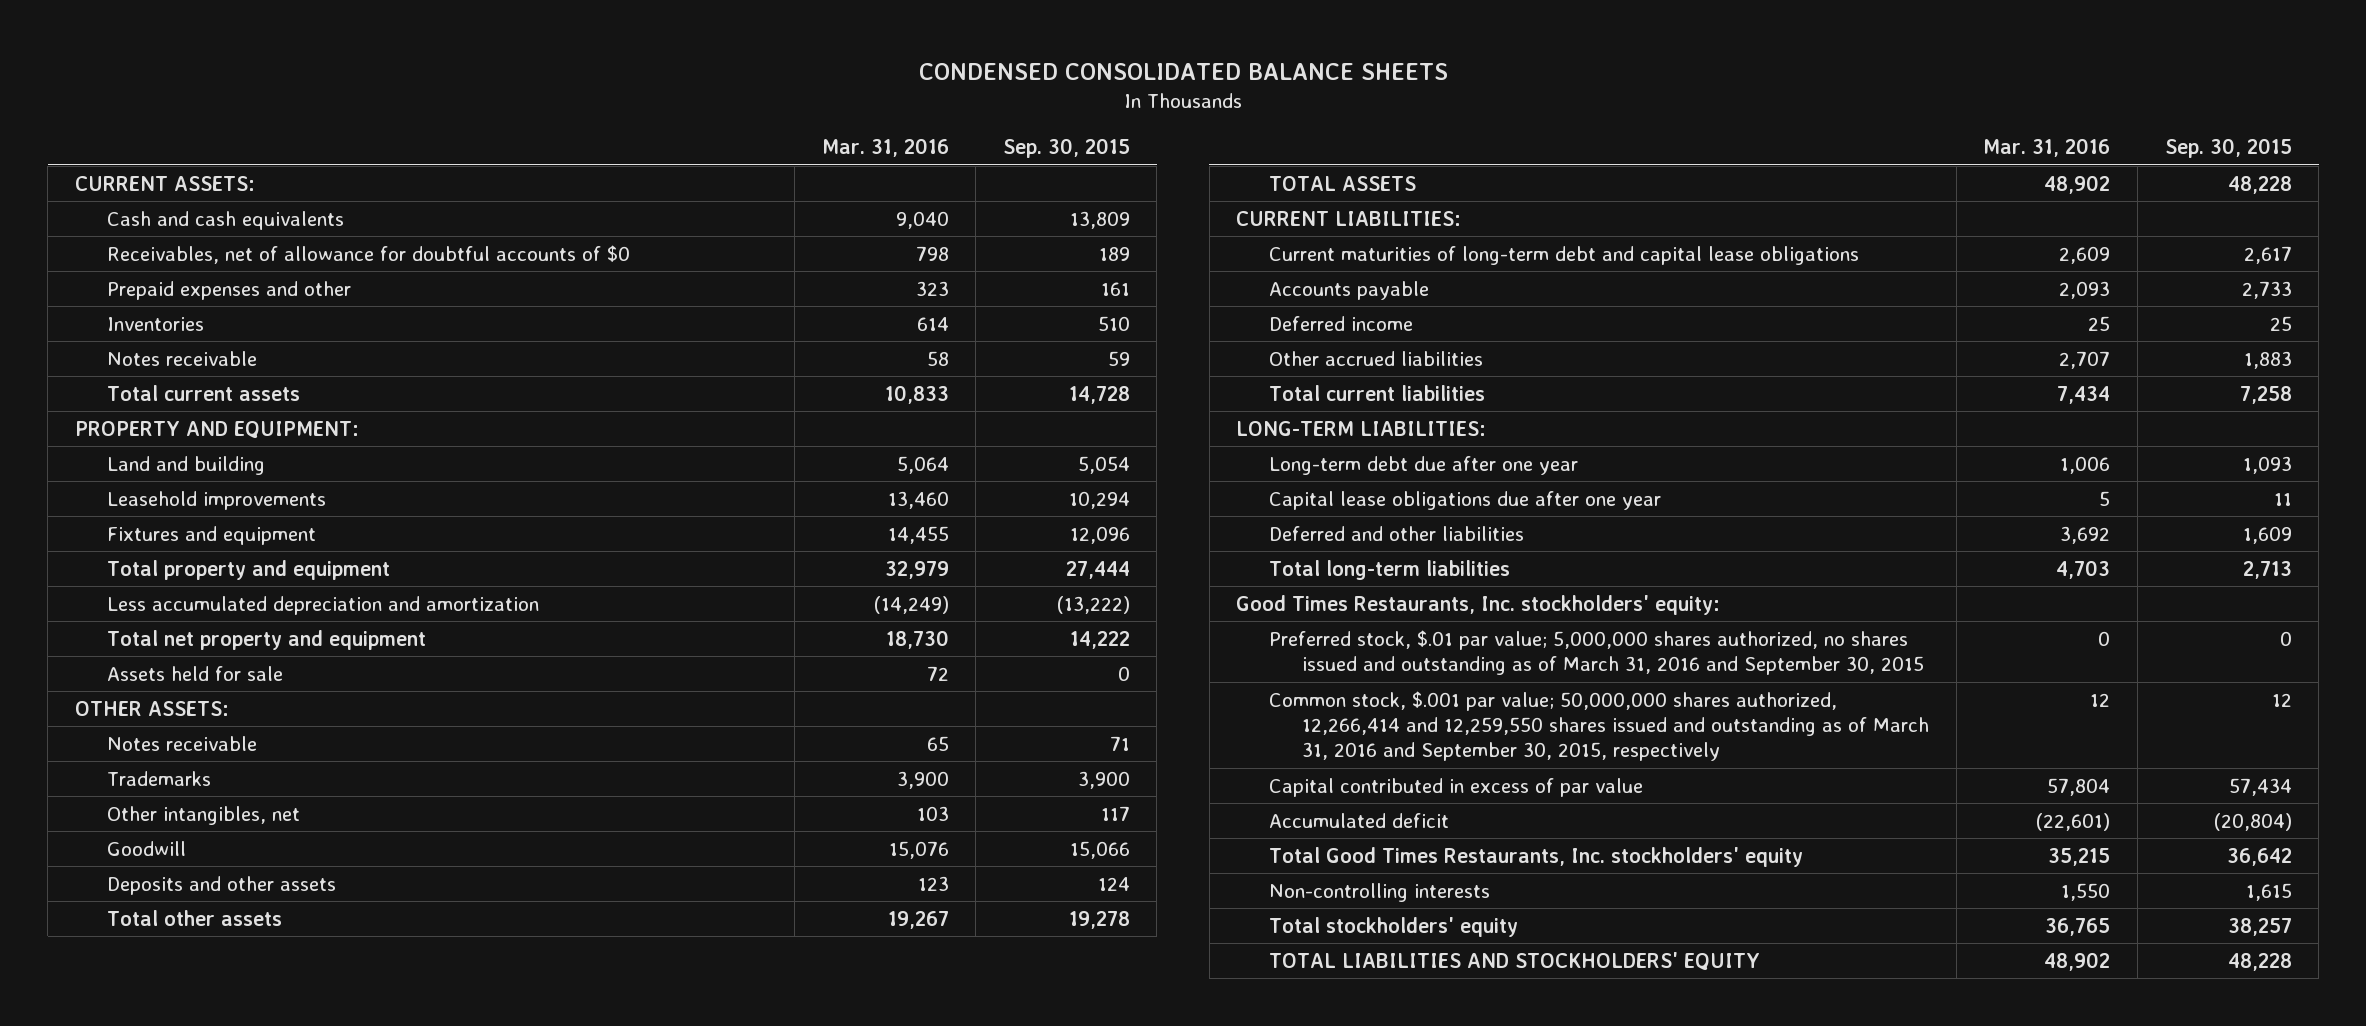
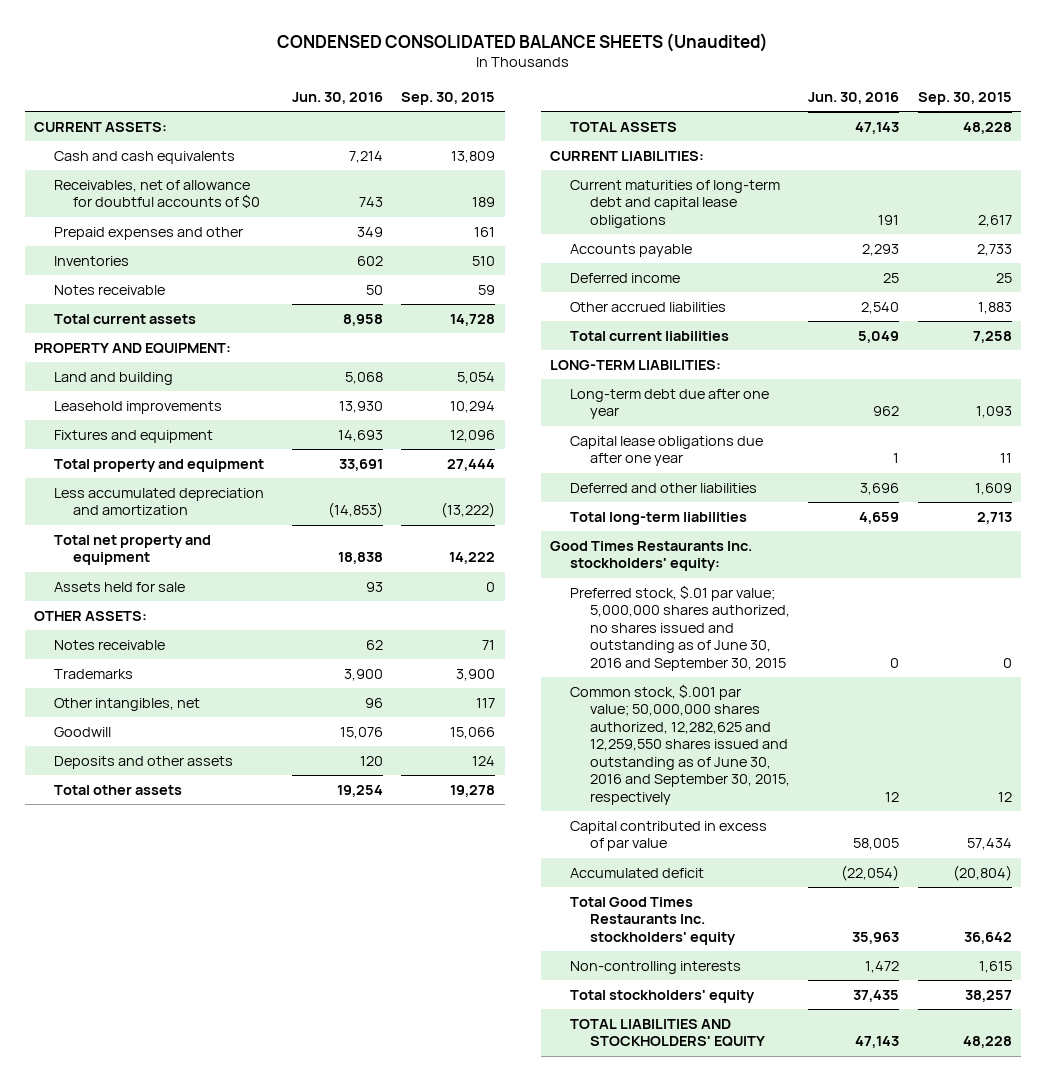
- CONDENSED CONSOLIDATED BALANCE SHEETS
+ CONDENSED CONSOLIDATED BALANCE SHEETS (Unaudited)
- | Mar. 31, 2016 | Sep. 30, 2015
+ | Jun. 30, 2016 | Sep. 30, 2015
- Good Times Restaurants, Inc. stockholders' equity:
- Preferred stock, $.01 par value; 5,000,000 shares authorized, no shares issued and outstanding as of March 31, 2016 and September 30, 2015 | 0 | 0
- Common stock, $.001 par value; 50,000,000 shares authorized, 12,266,414 and 12,259,550 shares issued and outstanding as of March 31, 2016 and September 30, 2015, respectively | 12 | 12
+ Good Times Restaurants Inc. stockholders' equity:
+ Preferred stock, $.01 par value; 5,000,000 shares authorized, no shares issued and outstanding as of June 30, 2016 and September 30, 2015 | 0 | 0
+ Common stock, $.001 par value; 50,000,000 shares authorized, 12,282,625 and 12,259,550 shares issued and outstanding as of June 30, 2016 and September 30, 2015, respectively | 12 | 12
- Total Good Times Restaurants, Inc. stockholders' equity | 35,215 | 36,642
+ Total Good Times Restaurants Inc. stockholders' equity | 35,963 | 36,642

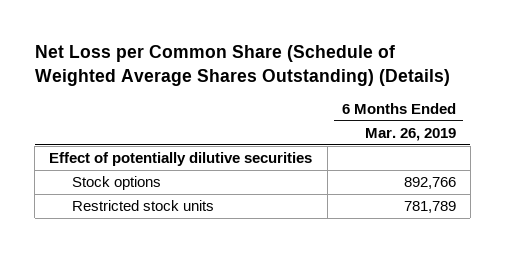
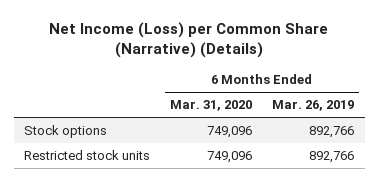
- Net Loss per Common Share (Schedule of Weighted Average Shares Outstanding) (Details)
+ Net Income (Loss) per Common Share (Narrative) (Details)
- | 6 Months Ended Mar. 26, 2019
+ | 6 Months Ended Mar. 31, 2020 | 6 Months Ended Mar. 26, 2019
- Effect of potentially dilutive securities
- Restricted stock units | 781,789
+ Restricted stock units | 749,096 | 892,766

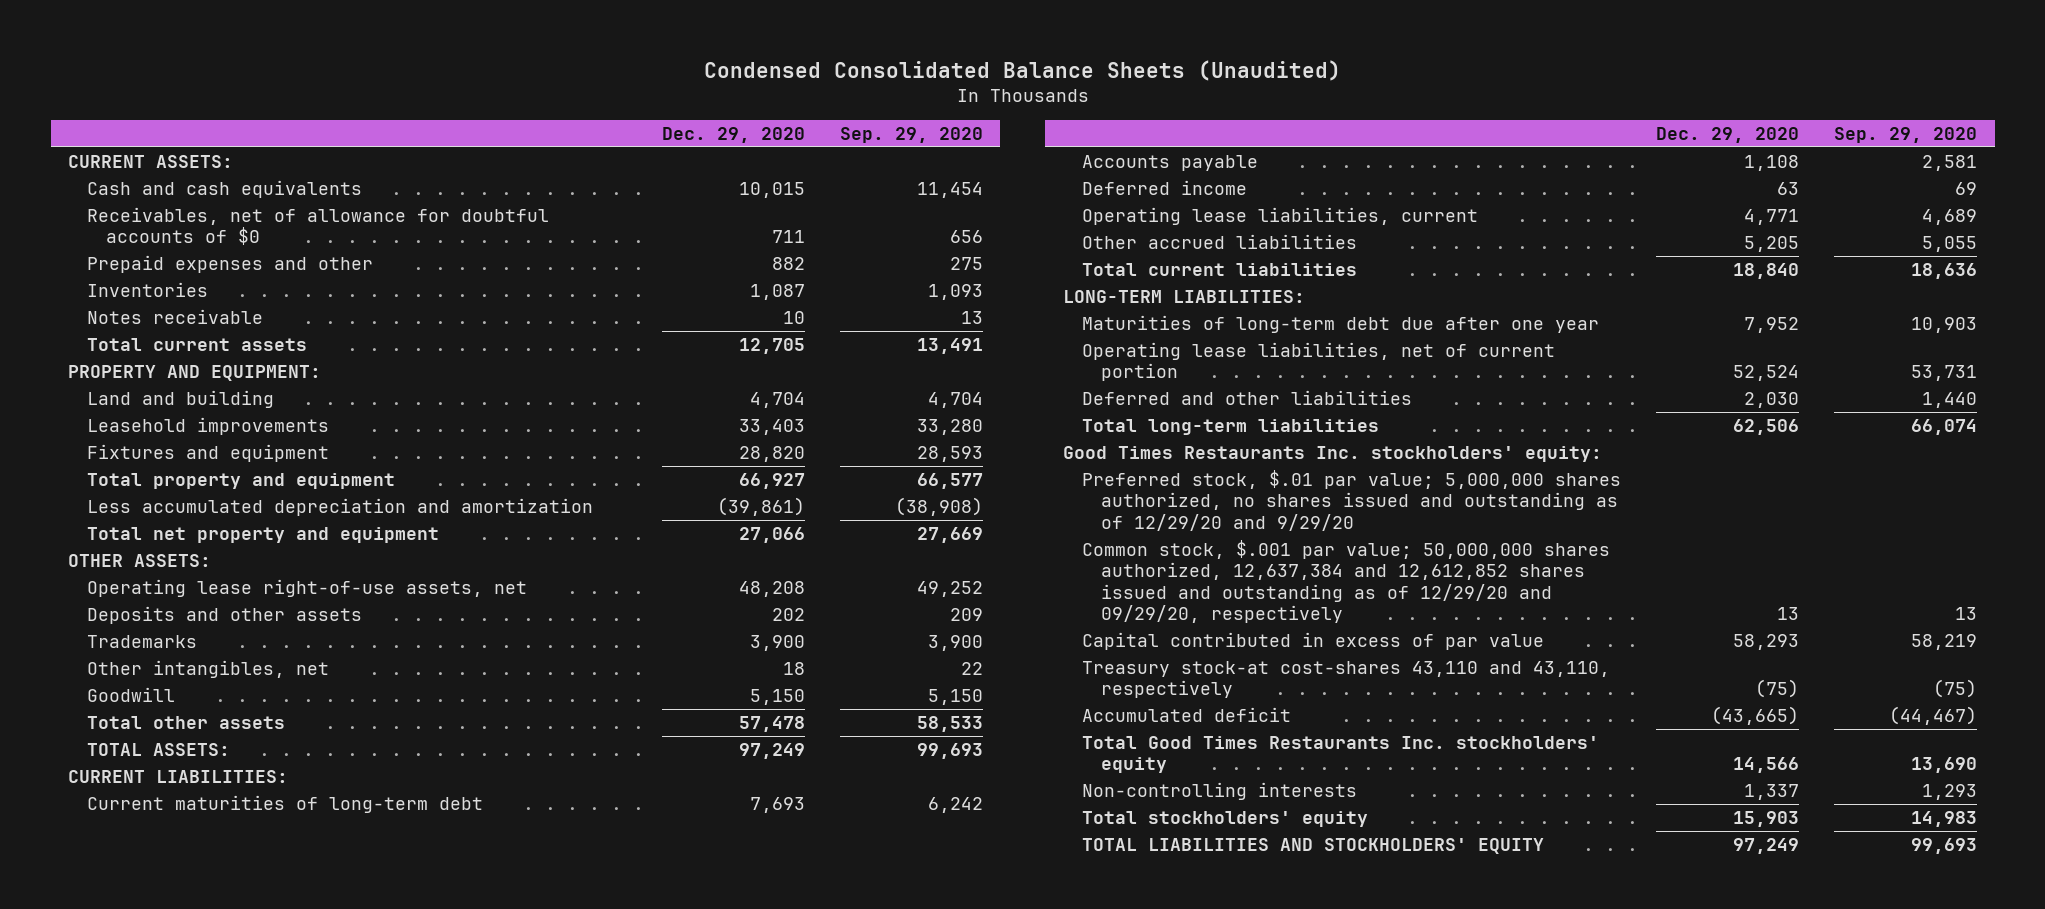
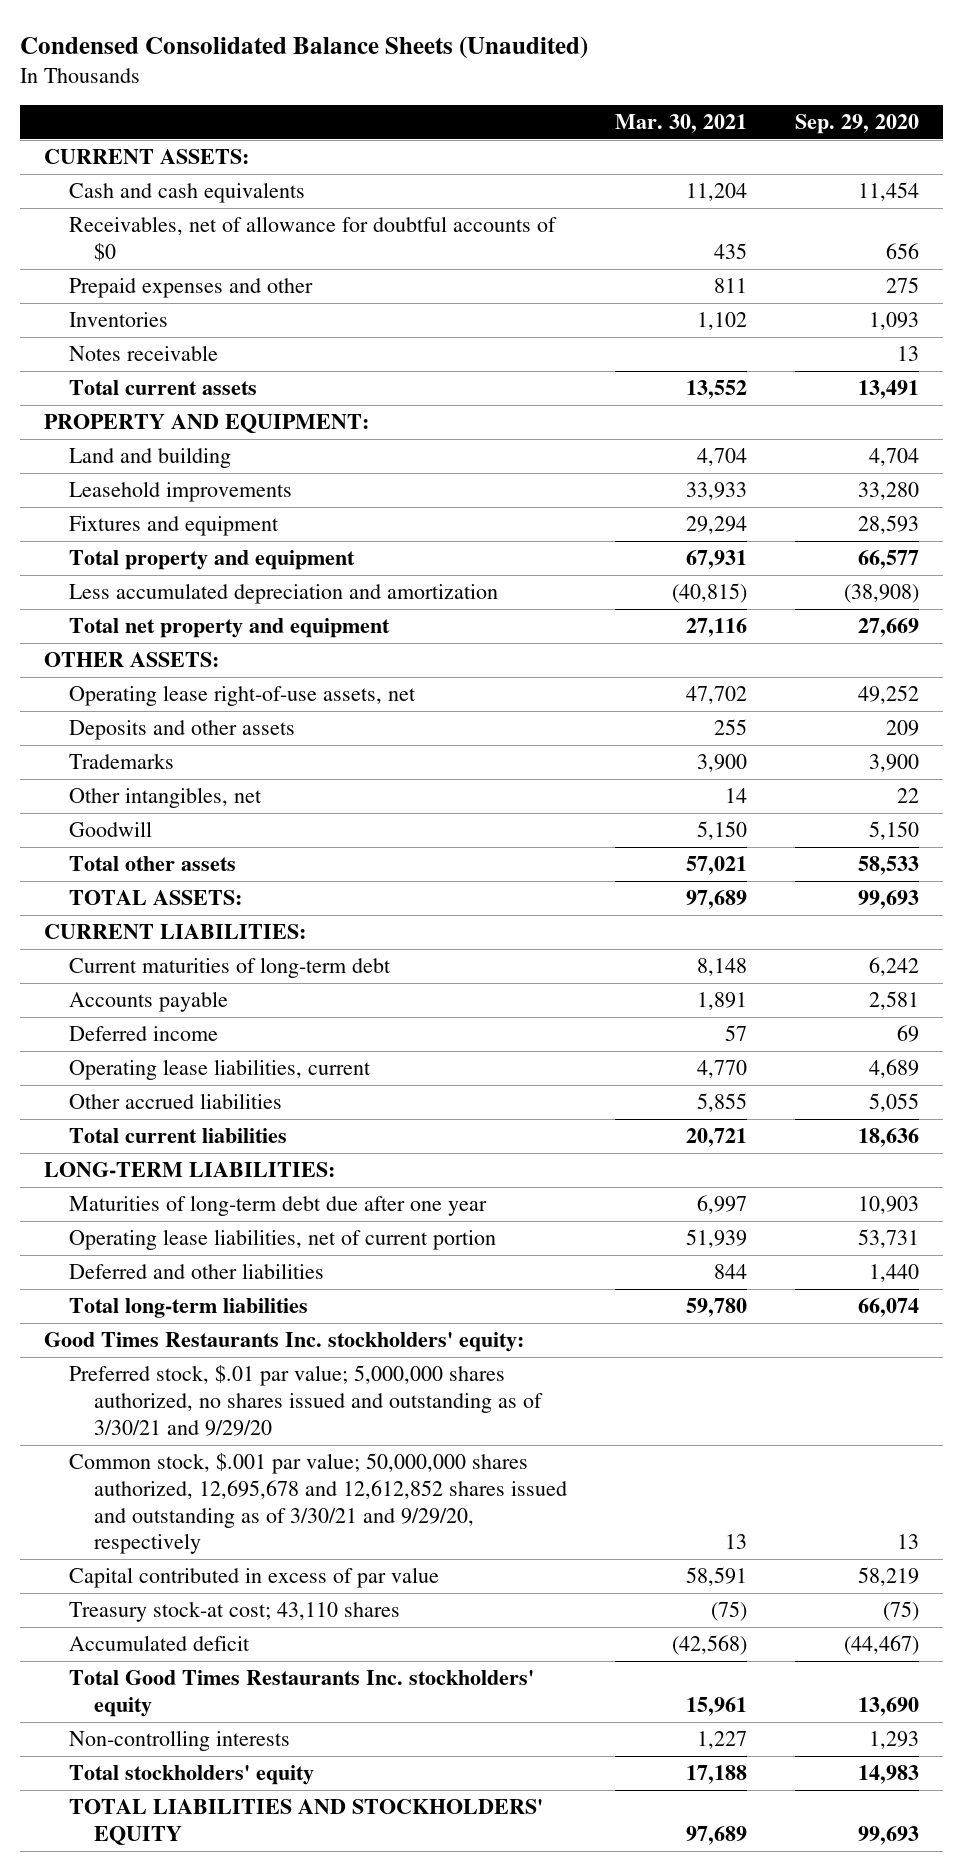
- | Dec. 29, 2020 | Sep. 29, 2020
+ | Mar. 30, 2021 | Sep. 29, 2020
- Preferred stock, $.01 par value; 5,000,000 shares authorized, no shares issued and outstanding as of 12/29/20 and 9/29/20
- Common stock, $.001 par value; 50,000,000 shares authorized, 12,637,384 and 12,612,852 shares issued and outstanding as of 12/29/20 and 09/29/20, respectively | 13 | 13
+ Preferred stock, $.01 par value; 5,000,000 shares authorized, no shares issued and outstanding as of 3/30/21 and 9/29/20
+ Common stock, $.001 par value; 50,000,000 shares authorized, 12,695,678 and 12,612,852 shares issued and outstanding as of 3/30/21 and 9/29/20, respectively | 13 | 13
- Treasury stock-at cost-shares 43,110 and 43,110, respectively | (75) | (75)
+ Treasury stock-at cost; 43,110 shares | (75) | (75)

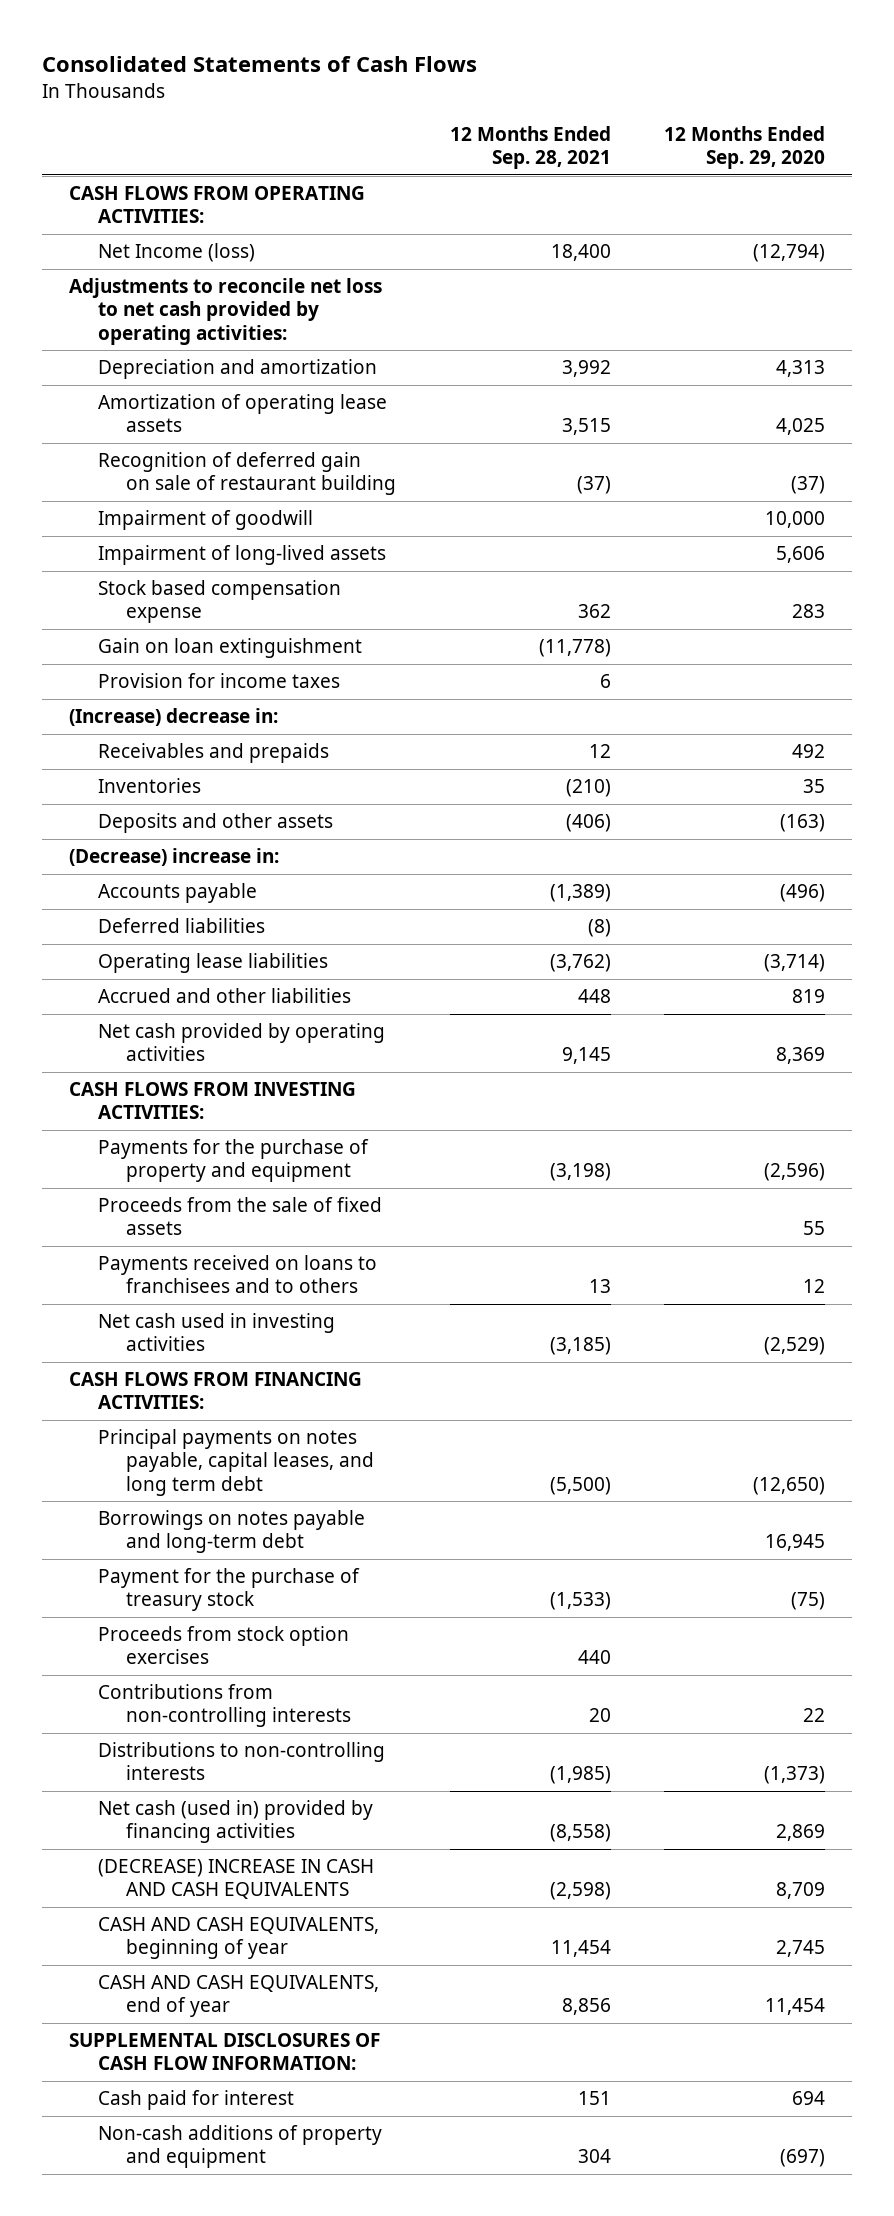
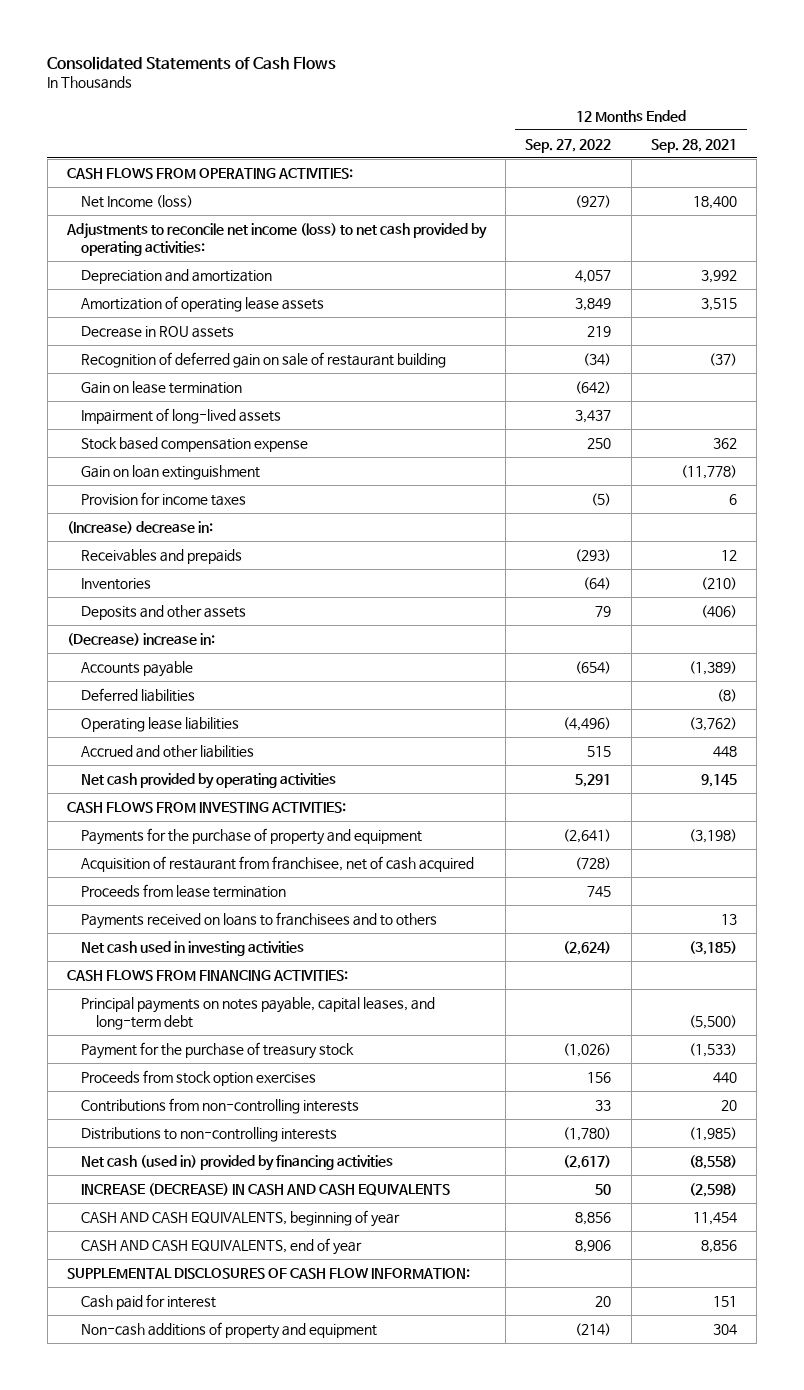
- | 12 Months Ended Sep. 28, 2021 | 12 Months Ended Sep. 29, 2020
+ | 12 Months Ended Sep. 27, 2022 | 12 Months Ended Sep. 28, 2021
- Adjustments to reconcile net loss to net cash provided by operating activities:
+ Adjustments to reconcile net income (loss) to net cash provided by operating activities:
+ Decrease in ROU assets | 219 |
- Impairment of goodwill | | 10,000
+ Gain on lease termination | (642) |
- Proceeds from the sale of fixed assets | | 55
+ Acquisition of restaurant from franchisee, net of cash acquired | (728) |
+ Proceeds from lease termination | 745 |
- Principal payments on notes payable, capital leases, and long term debt | (5,500) | (12,650)
- Borrowings on notes payable and long-term debt | | 16,945
+ Principal payments on notes payable, capital leases, and long-term debt | | (5,500)
- (DECREASE) INCREASE IN CASH AND CASH EQUIVALENTS | (2,598) | 8,709
+ INCREASE (DECREASE) IN CASH AND CASH EQUIVALENTS | 50 | (2,598)

